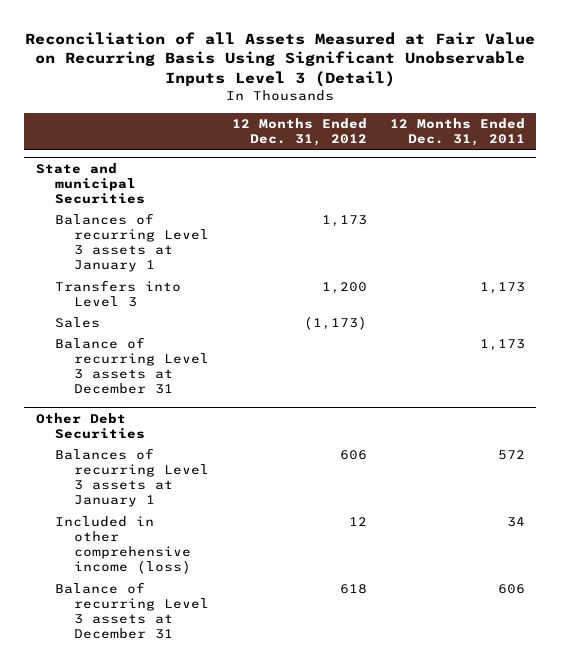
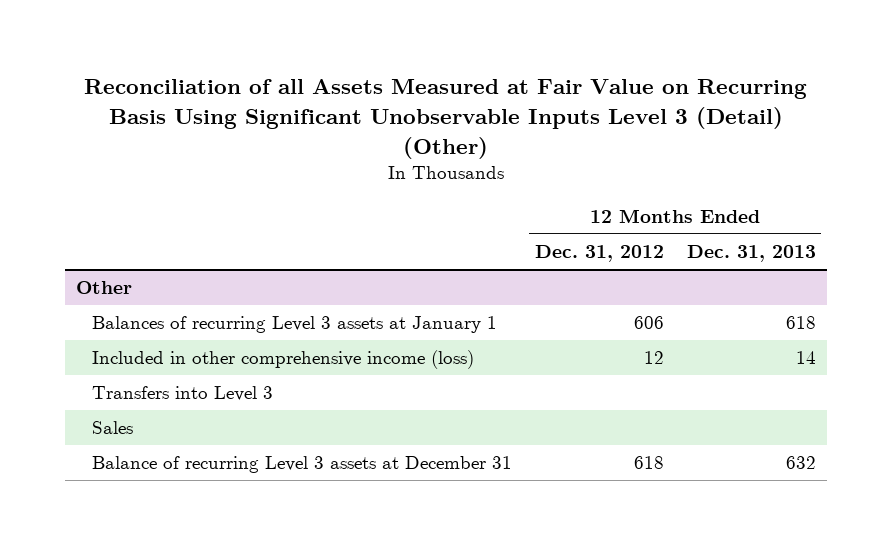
- Reconciliation of all Assets Measured at Fair Value on Recurring Basis Using Significant Unobservable Inputs Level 3 (Detail)
+ Reconciliation of all Assets Measured at Fair Value on Recurring Basis Using Significant Unobservable Inputs Level 3 (Detail) (Other)
- | 12 Months Ended Dec. 31, 2012 | 12 Months Ended Dec. 31, 2011
+ | 12 Months Ended Dec. 31, 2012 | 12 Months Ended Dec. 31, 2013
- State and municipal Securities
- Balances of recurring Level 3 assets at January 1 | 1,173 |
- Transfers into Level 3 | 1,200 | 1,173
- Sales | (1,173) |
- Balance of recurring Level 3 assets at December 31 | | 1,173
- Other Debt Securities
+ Other
+ Transfers into Level 3
+ Sales

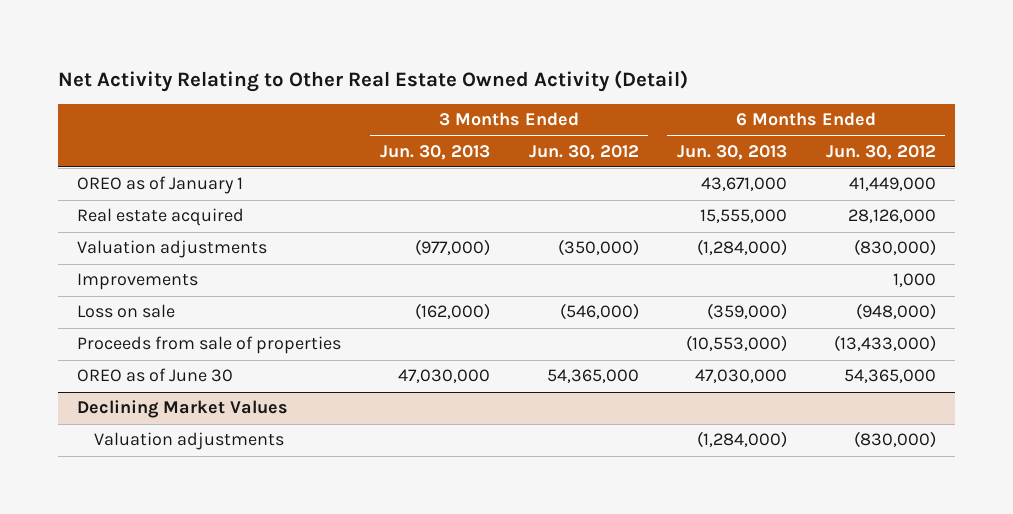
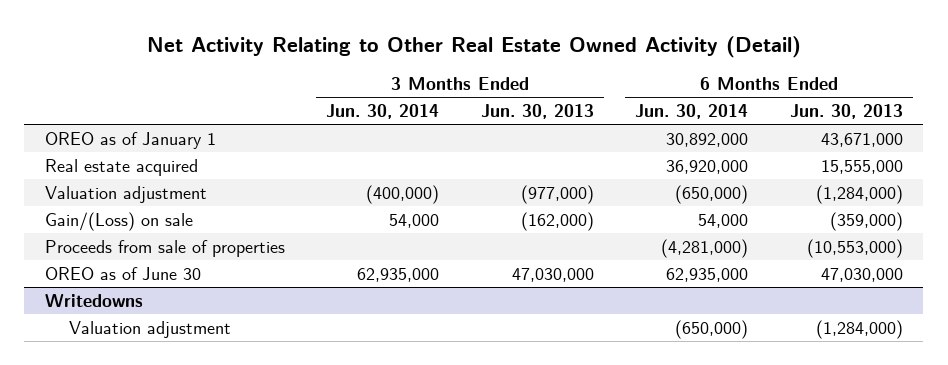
- | 3 Months Ended Jun. 30, 2013 | 3 Months Ended Jun. 30, 2012 | 6 Months Ended Jun. 30, 2013 | 6 Months Ended Jun. 30, 2012
+ | 3 Months Ended Jun. 30, 2014 | 3 Months Ended Jun. 30, 2013 | 6 Months Ended Jun. 30, 2014 | 6 Months Ended Jun. 30, 2013
- Valuation adjustments | (977,000) | (350,000) | (1,284,000) | (830,000)
- Improvements | | | | 1,000
- Loss on sale | (162,000) | (546,000) | (359,000) | (948,000)
+ Valuation adjustment | (400,000) | (977,000) | (650,000) | (1,284,000)
+ Gain/(Loss) on sale | 54,000 | (162,000) | 54,000 | (359,000)
- Declining Market Values
- Valuation adjustments | | | (1,284,000) | (830,000)
+ Writedowns
+ Valuation adjustment | | | (650,000) | (1,284,000)

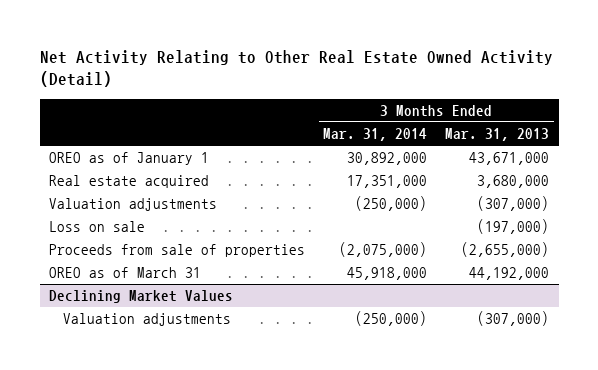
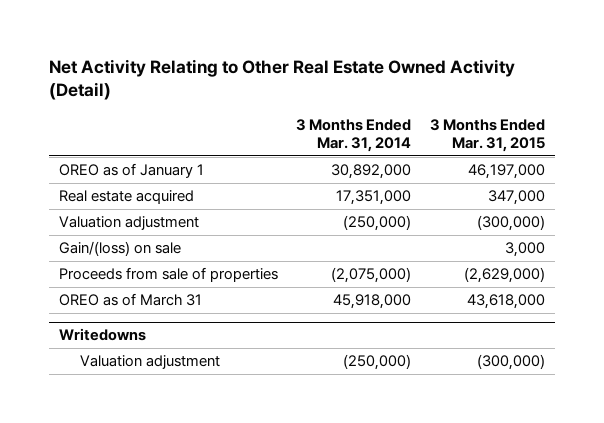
- | 3 Months Ended Mar. 31, 2014 | 3 Months Ended Mar. 31, 2013
+ | 3 Months Ended Mar. 31, 2014 | 3 Months Ended Mar. 31, 2015
- Valuation adjustments | (250,000) | (307,000)
- Loss on sale | | (197,000)
+ Valuation adjustment | (250,000) | (300,000)
+ Gain/(loss) on sale | | 3,000
- Declining Market Values
- Valuation adjustments | (250,000) | (307,000)
+ Writedowns
+ Valuation adjustment | (250,000) | (300,000)

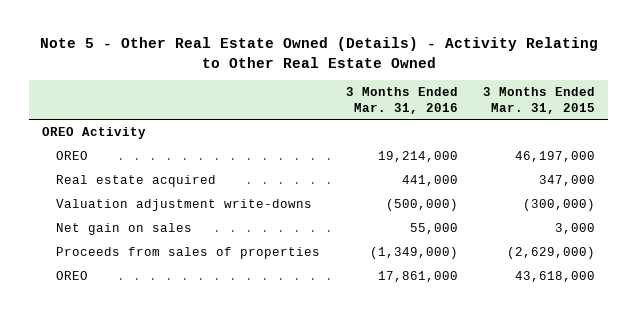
- Net Activity Relating to Other Real Estate Owned Activity (Detail)
+ Note 5 - Other Real Estate Owned (Details) - Activity Relating to Other Real Estate Owned
- | 3 Months Ended Mar. 31, 2014 | 3 Months Ended Mar. 31, 2015
+ | 3 Months Ended Mar. 31, 2016 | 3 Months Ended Mar. 31, 2015
- OREO as of January 1 | 30,892,000 | 46,197,000
+ OREO Activity
+ OREO | 19,214,000 | 46,197,000
- Valuation adjustment | (250,000) | (300,000)
- Gain/(loss) on sale | | 3,000
- Proceeds from sale of properties | (2,075,000) | (2,629,000)
- OREO as of March 31 | 45,918,000 | 43,618,000
- Writedowns
- Valuation adjustment | (250,000) | (300,000)
+ Valuation adjustment write-downs | (500,000) | (300,000)
+ Net gain on sales | 55,000 | 3,000
+ Proceeds from sales of properties | (1,349,000) | (2,629,000)
+ OREO | 17,861,000 | 43,618,000

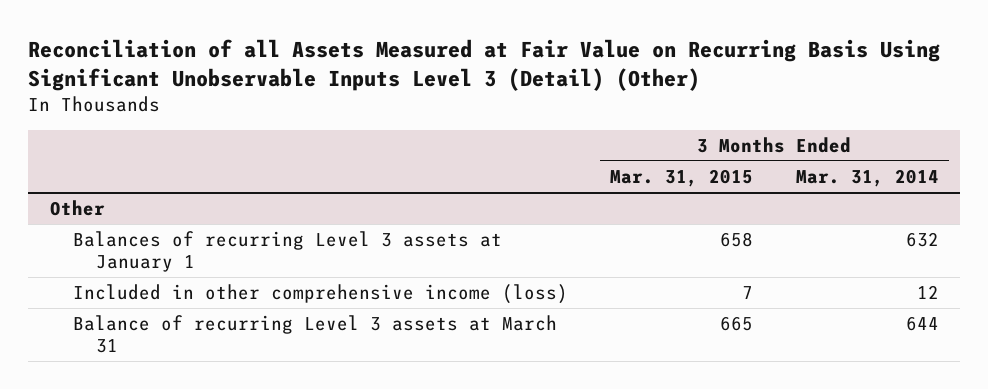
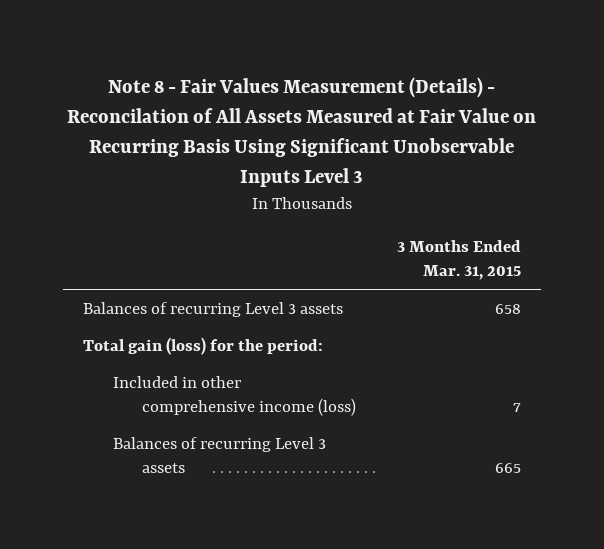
- Reconciliation of all Assets Measured at Fair Value on Recurring Basis Using Significant Unobservable Inputs Level 3 (Detail) (Other)
+ Note 8 - Fair Values Measurement (Details) - Reconcilation of All Assets Measured at Fair Value on Recurring Basis Using Significant Unobservable Inputs Level 3
- | 3 Months Ended Mar. 31, 2015 | 3 Months Ended Mar. 31, 2014
+ | 3 Months Ended Mar. 31, 2015
- Other
- Balances of recurring Level 3 assets at January 1 | 658 | 632
+ Balances of recurring Level 3 assets | 658
+ Total gain (loss) for the period:
- Balance of recurring Level 3 assets at March 31 | 665 | 644
+ Balances of recurring Level 3 assets | 665

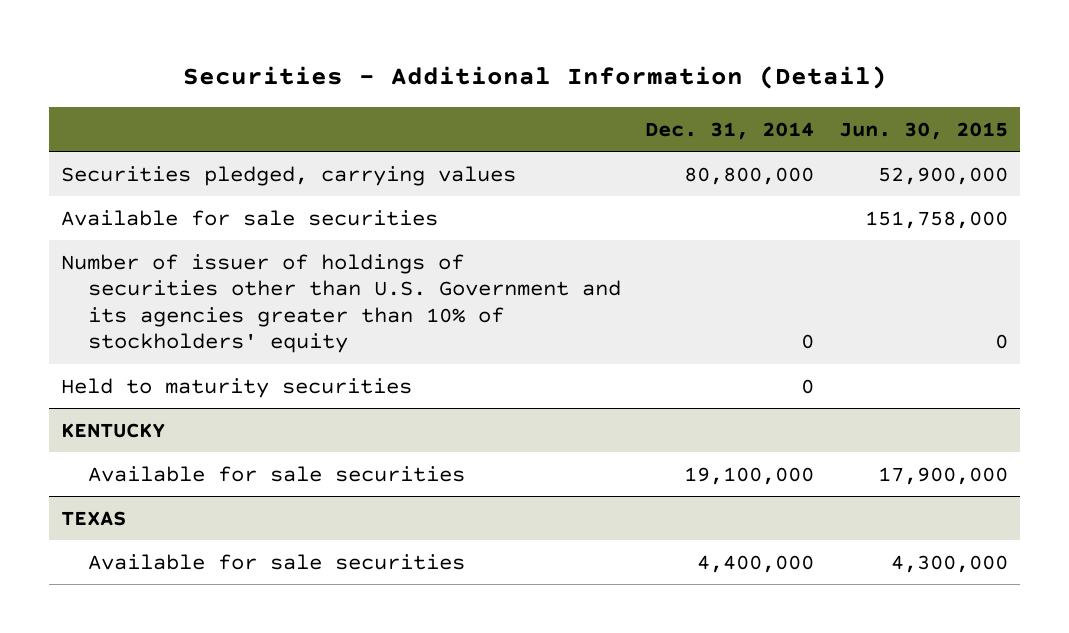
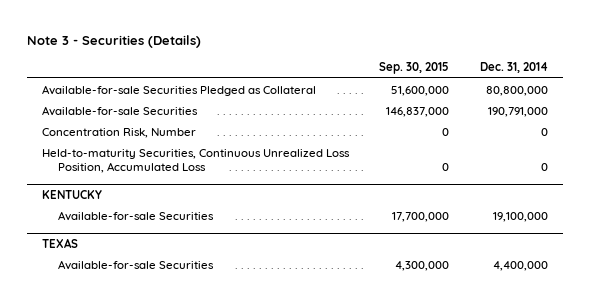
- Securities - Additional Information (Detail)
+ Note 3 - Securities (Details)
- | Dec. 31, 2014 | Jun. 30, 2015
+ | Sep. 30, 2015 | Dec. 31, 2014
- Securities pledged, carrying values | 80,800,000 | 52,900,000
- Available for sale securities | | 151,758,000
- Number of issuer of holdings of securities other than U.S. Government and its agencies greater than 10% of stockholders' equity | 0 | 0
- Held to maturity securities | 0 |
+ Available-for-sale Securities Pledged as Collateral | 51,600,000 | 80,800,000
+ Available-for-sale Securities | 146,837,000 | 190,791,000
+ Concentration Risk, Number | 0 | 0
+ Held-to-maturity Securities, Continuous Unrealized Loss Position, Accumulated Loss | 0 | 0
@ KENTUCKY
- Available for sale securities | 19,100,000 | 17,900,000
+ Available-for-sale Securities | 17,700,000 | 19,100,000
@ TEXAS
- Available for sale securities | 4,400,000 | 4,300,000
+ Available-for-sale Securities | 4,300,000 | 4,400,000

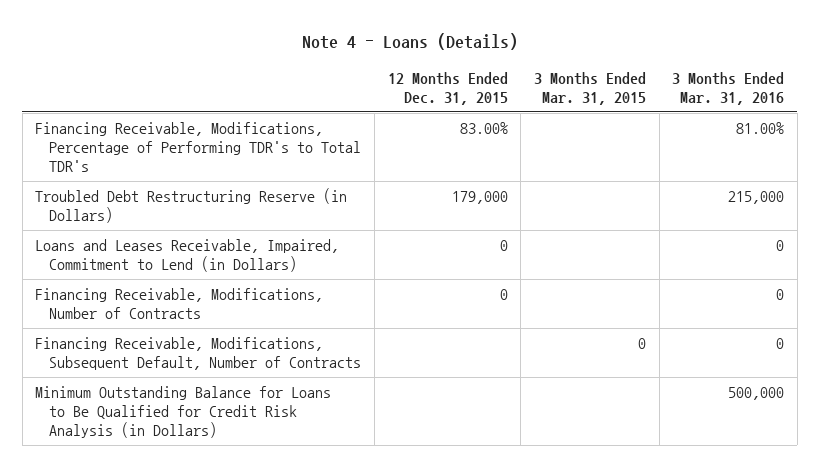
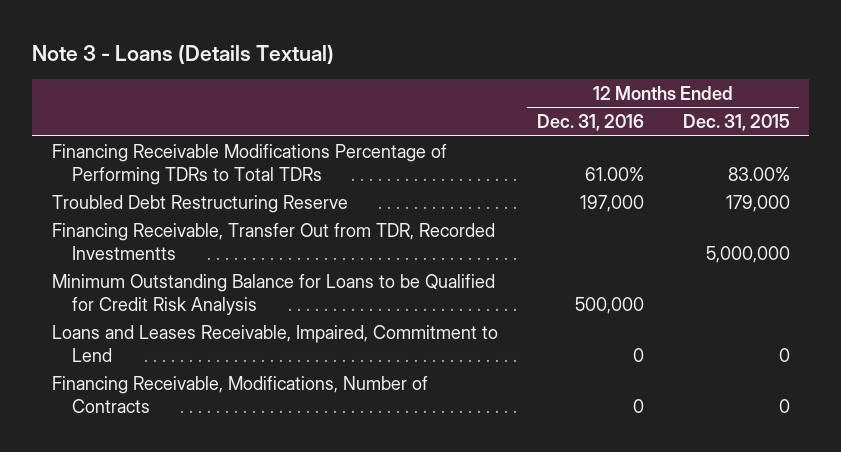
- Note 4 - Loans (Details)
+ Note 3 - Loans (Details Textual)
- | 12 Months Ended Dec. 31, 2015 | 3 Months Ended Mar. 31, 2015 | 3 Months Ended Mar. 31, 2016
+ | 12 Months Ended Dec. 31, 2016 | 12 Months Ended Dec. 31, 2015
- Financing Receivable, Modifications, Percentage of Performing TDR's to Total TDR's | 83.00% | | 81.00%
- Troubled Debt Restructuring Reserve (in Dollars) | 179,000 | | 215,000
- Loans and Leases Receivable, Impaired, Commitment to Lend (in Dollars) | 0 | | 0
+ Financing Receivable Modifications Percentage of Performing TDRs to Total TDRs | 61.00% | 83.00%
+ Troubled Debt Restructuring Reserve | 197,000 | 179,000
+ Financing Receivable, Transfer Out from TDR, Recorded Investmentts | | 5,000,000
+ Minimum Outstanding Balance for Loans to be Qualified for Credit Risk Analysis | 500,000 |
+ Loans and Leases Receivable, Impaired, Commitment to Lend | 0 | 0
- Financing Receivable, Modifications, Subsequent Default, Number of Contracts | | 0 | 0
- Minimum Outstanding Balance for Loans to Be Qualified for Credit Risk Analysis (in Dollars) | | | 500,000

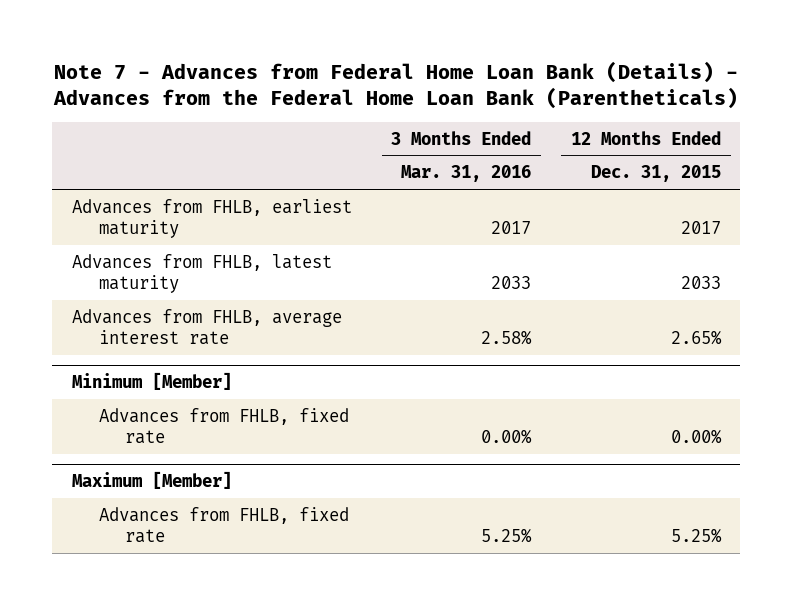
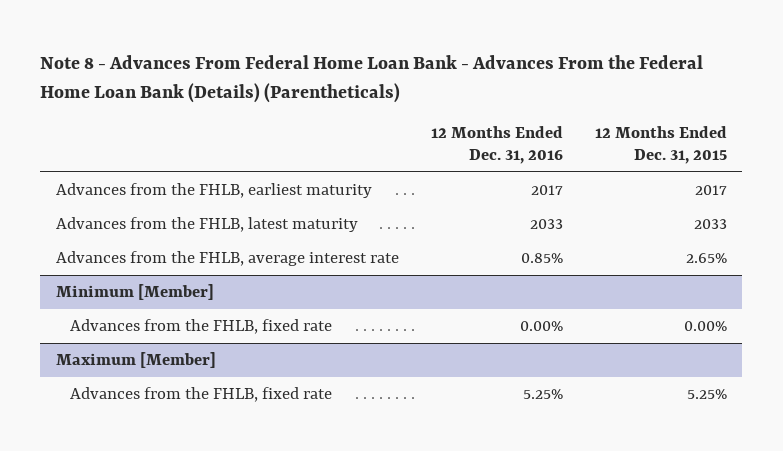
- Note 7 - Advances from Federal Home Loan Bank (Details) - Advances from the Federal Home Loan Bank (Parentheticals)
+ Note 8 - Advances From Federal Home Loan Bank - Advances From the Federal Home Loan Bank (Details) (Parentheticals)
- | 3 Months Ended Mar. 31, 2016 | 12 Months Ended Dec. 31, 2015
+ | 12 Months Ended Dec. 31, 2016 | 12 Months Ended Dec. 31, 2015
- Advances from FHLB, earliest maturity | 2017 | 2017
- Advances from FHLB, latest maturity | 2033 | 2033
- Advances from FHLB, average interest rate | 2.58% | 2.65%
+ Advances from the FHLB, earliest maturity | 2017 | 2017
+ Advances from the FHLB, latest maturity | 2033 | 2033
+ Advances from the FHLB, average interest rate | 0.85% | 2.65%
@ Minimum [Member]
- Advances from FHLB, fixed rate | 0.00% | 0.00%
+ Advances from the FHLB, fixed rate | 0.00% | 0.00%
@ Maximum [Member]
- Advances from FHLB, fixed rate | 5.25% | 5.25%
+ Advances from the FHLB, fixed rate | 5.25% | 5.25%

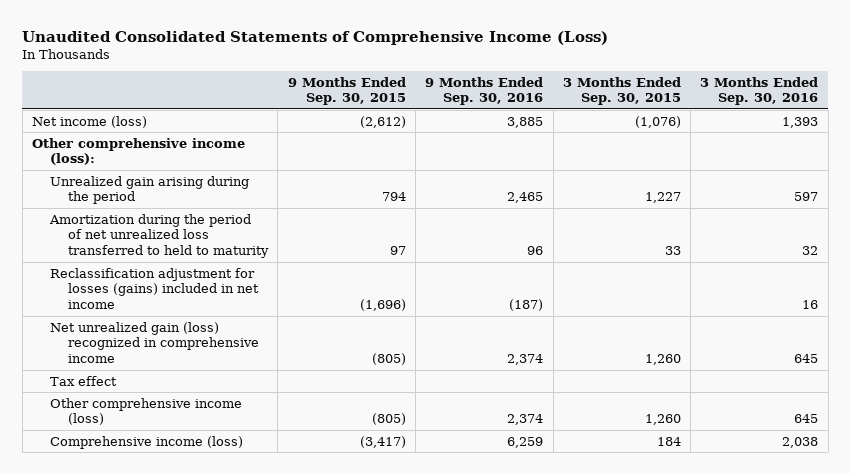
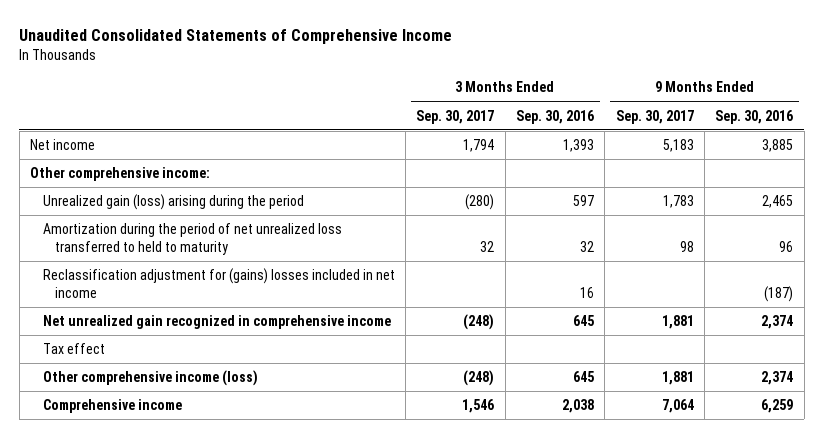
- Unaudited Consolidated Statements of Comprehensive Income (Loss)
+ Unaudited Consolidated Statements of Comprehensive Income
- | 9 Months Ended Sep. 30, 2015 | 9 Months Ended Sep. 30, 2016 | 3 Months Ended Sep. 30, 2015 | 3 Months Ended Sep. 30, 2016
+ | 3 Months Ended Sep. 30, 2017 | 3 Months Ended Sep. 30, 2016 | 9 Months Ended Sep. 30, 2017 | 9 Months Ended Sep. 30, 2016
- Net income (loss) | (2,612) | 3,885 | (1,076) | 1,393
- Other comprehensive income (loss):
- Unrealized gain arising during the period | 794 | 2,465 | 1,227 | 597
+ Net income | 1,794 | 1,393 | 5,183 | 3,885
+ Other comprehensive income:
+ Unrealized gain (loss) arising during the period | (280) | 597 | 1,783 | 2,465
- Reclassification adjustment for losses (gains) included in net income | (1,696) | (187) | | 16
- Net unrealized gain (loss) recognized in comprehensive income | (805) | 2,374 | 1,260 | 645
+ Reclassification adjustment for (gains) losses included in net income | | 16 | | (187)
+ Net unrealized gain recognized in comprehensive income | (248) | 645 | 1,881 | 2,374
- Comprehensive income (loss) | (3,417) | 6,259 | 184 | 2,038
+ Comprehensive income | 1,546 | 2,038 | 7,064 | 6,259

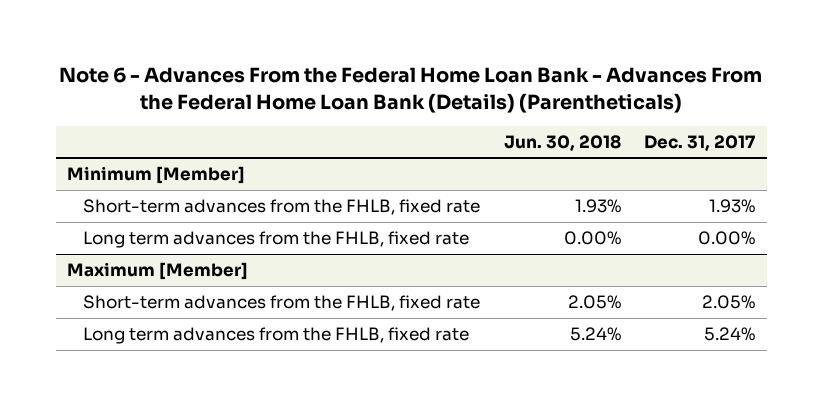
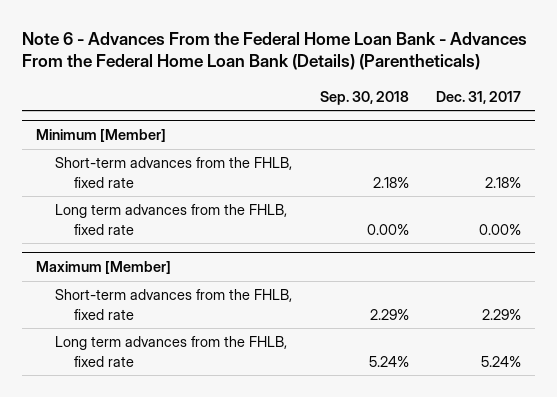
- | Jun. 30, 2018 | Dec. 31, 2017
+ | Sep. 30, 2018 | Dec. 31, 2017
@ Minimum [Member]
- Short-term advances from the FHLB, fixed rate | 1.93% | 1.93%
+ Short-term advances from the FHLB, fixed rate | 2.18% | 2.18%
@ Maximum [Member]
- Short-term advances from the FHLB, fixed rate | 2.05% | 2.05%
+ Short-term advances from the FHLB, fixed rate | 2.29% | 2.29%

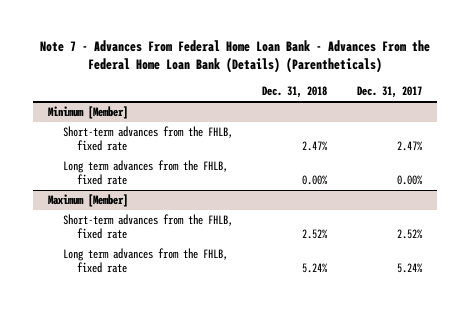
- Note 6 - Advances From the Federal Home Loan Bank - Advances From the Federal Home Loan Bank (Details) (Parentheticals)
+ Note 7 - Advances From Federal Home Loan Bank - Advances From the Federal Home Loan Bank (Details) (Parentheticals)
- | Sep. 30, 2018 | Dec. 31, 2017
+ | Dec. 31, 2018 | Dec. 31, 2017
@ Minimum [Member]
- Short-term advances from the FHLB, fixed rate | 2.18% | 2.18%
+ Short-term advances from the FHLB, fixed rate | 2.47% | 2.47%
@ Maximum [Member]
- Short-term advances from the FHLB, fixed rate | 2.29% | 2.29%
+ Short-term advances from the FHLB, fixed rate | 2.52% | 2.52%

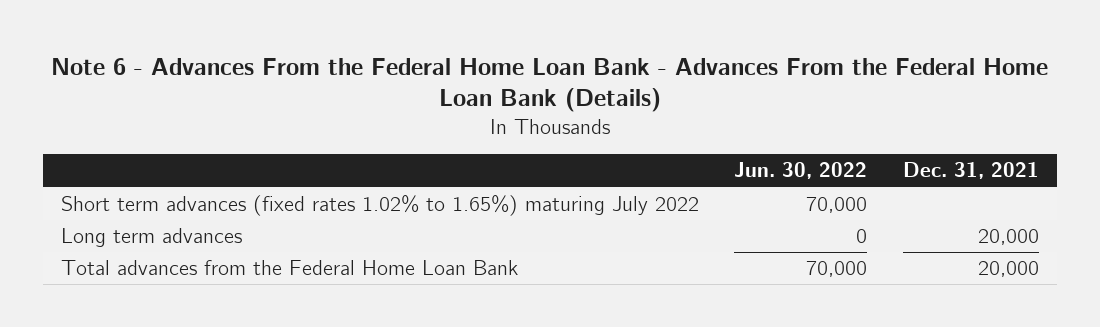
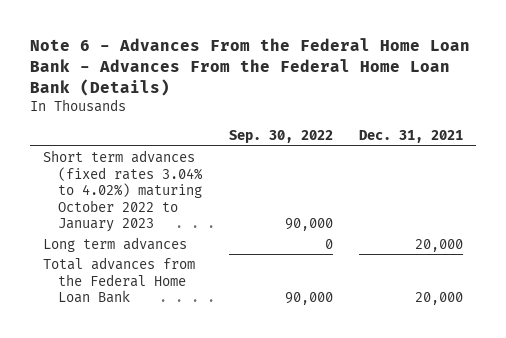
- | Jun. 30, 2022 | Dec. 31, 2021
+ | Sep. 30, 2022 | Dec. 31, 2021
- Short term advances (fixed rates 1.02% to 1.65%) maturing July 2022 | 70,000 |
+ Short term advances (fixed rates 3.04% to 4.02%) maturing October 2022 to January 2023 | 90,000 |

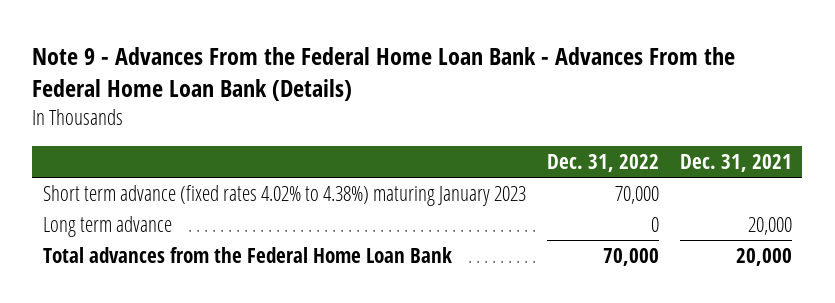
- Note 6 - Advances From the Federal Home Loan Bank - Advances From the Federal Home Loan Bank (Details)
+ Note 9 - Advances From the Federal Home Loan Bank - Advances From the Federal Home Loan Bank (Details)
- | Sep. 30, 2022 | Dec. 31, 2021
+ | Dec. 31, 2022 | Dec. 31, 2021
- Short term advances (fixed rates 3.04% to 4.02%) maturing October 2022 to January 2023 | 90,000 |
- Long term advances | 0 | 20,000
+ Short term advance (fixed rates 4.02% to 4.38%) maturing January 2023 | 70,000 |
+ Long term advance | 0 | 20,000

